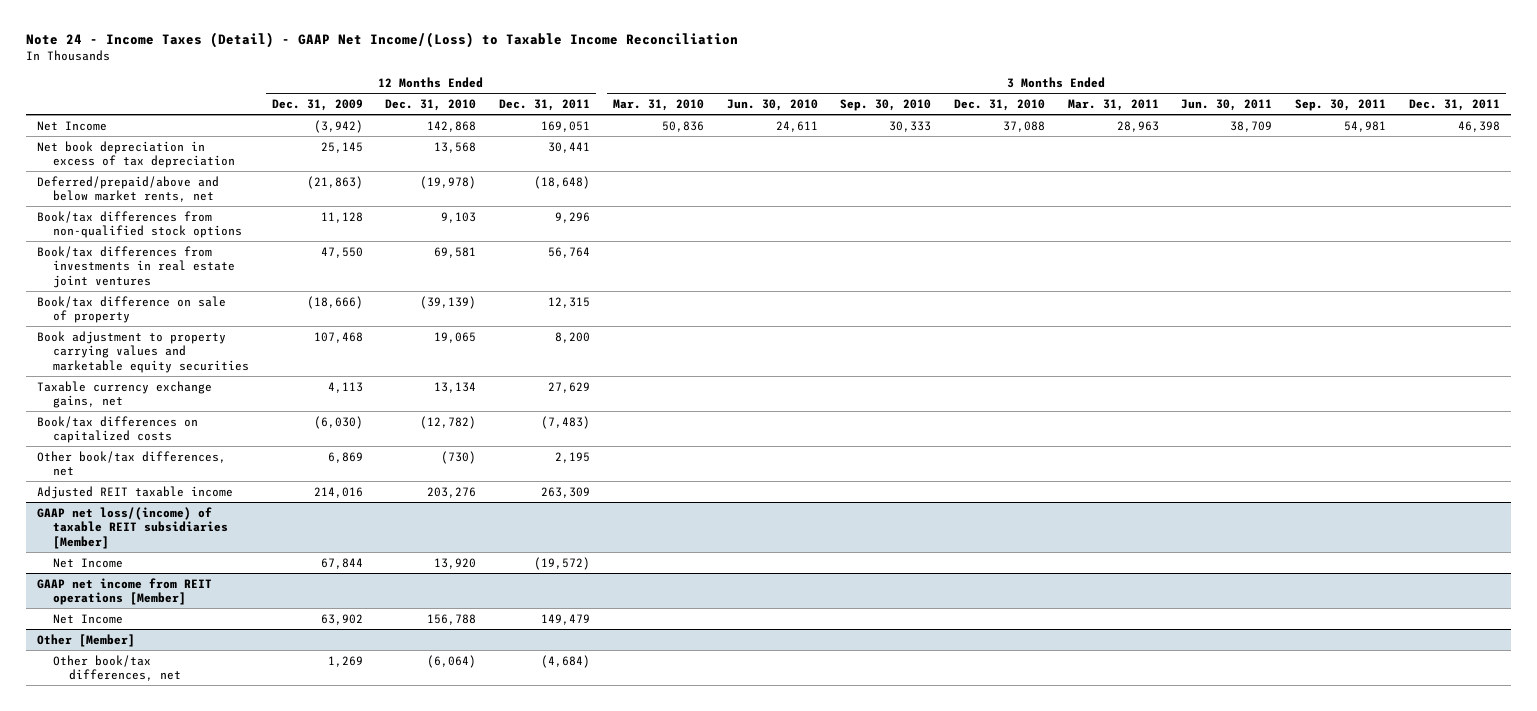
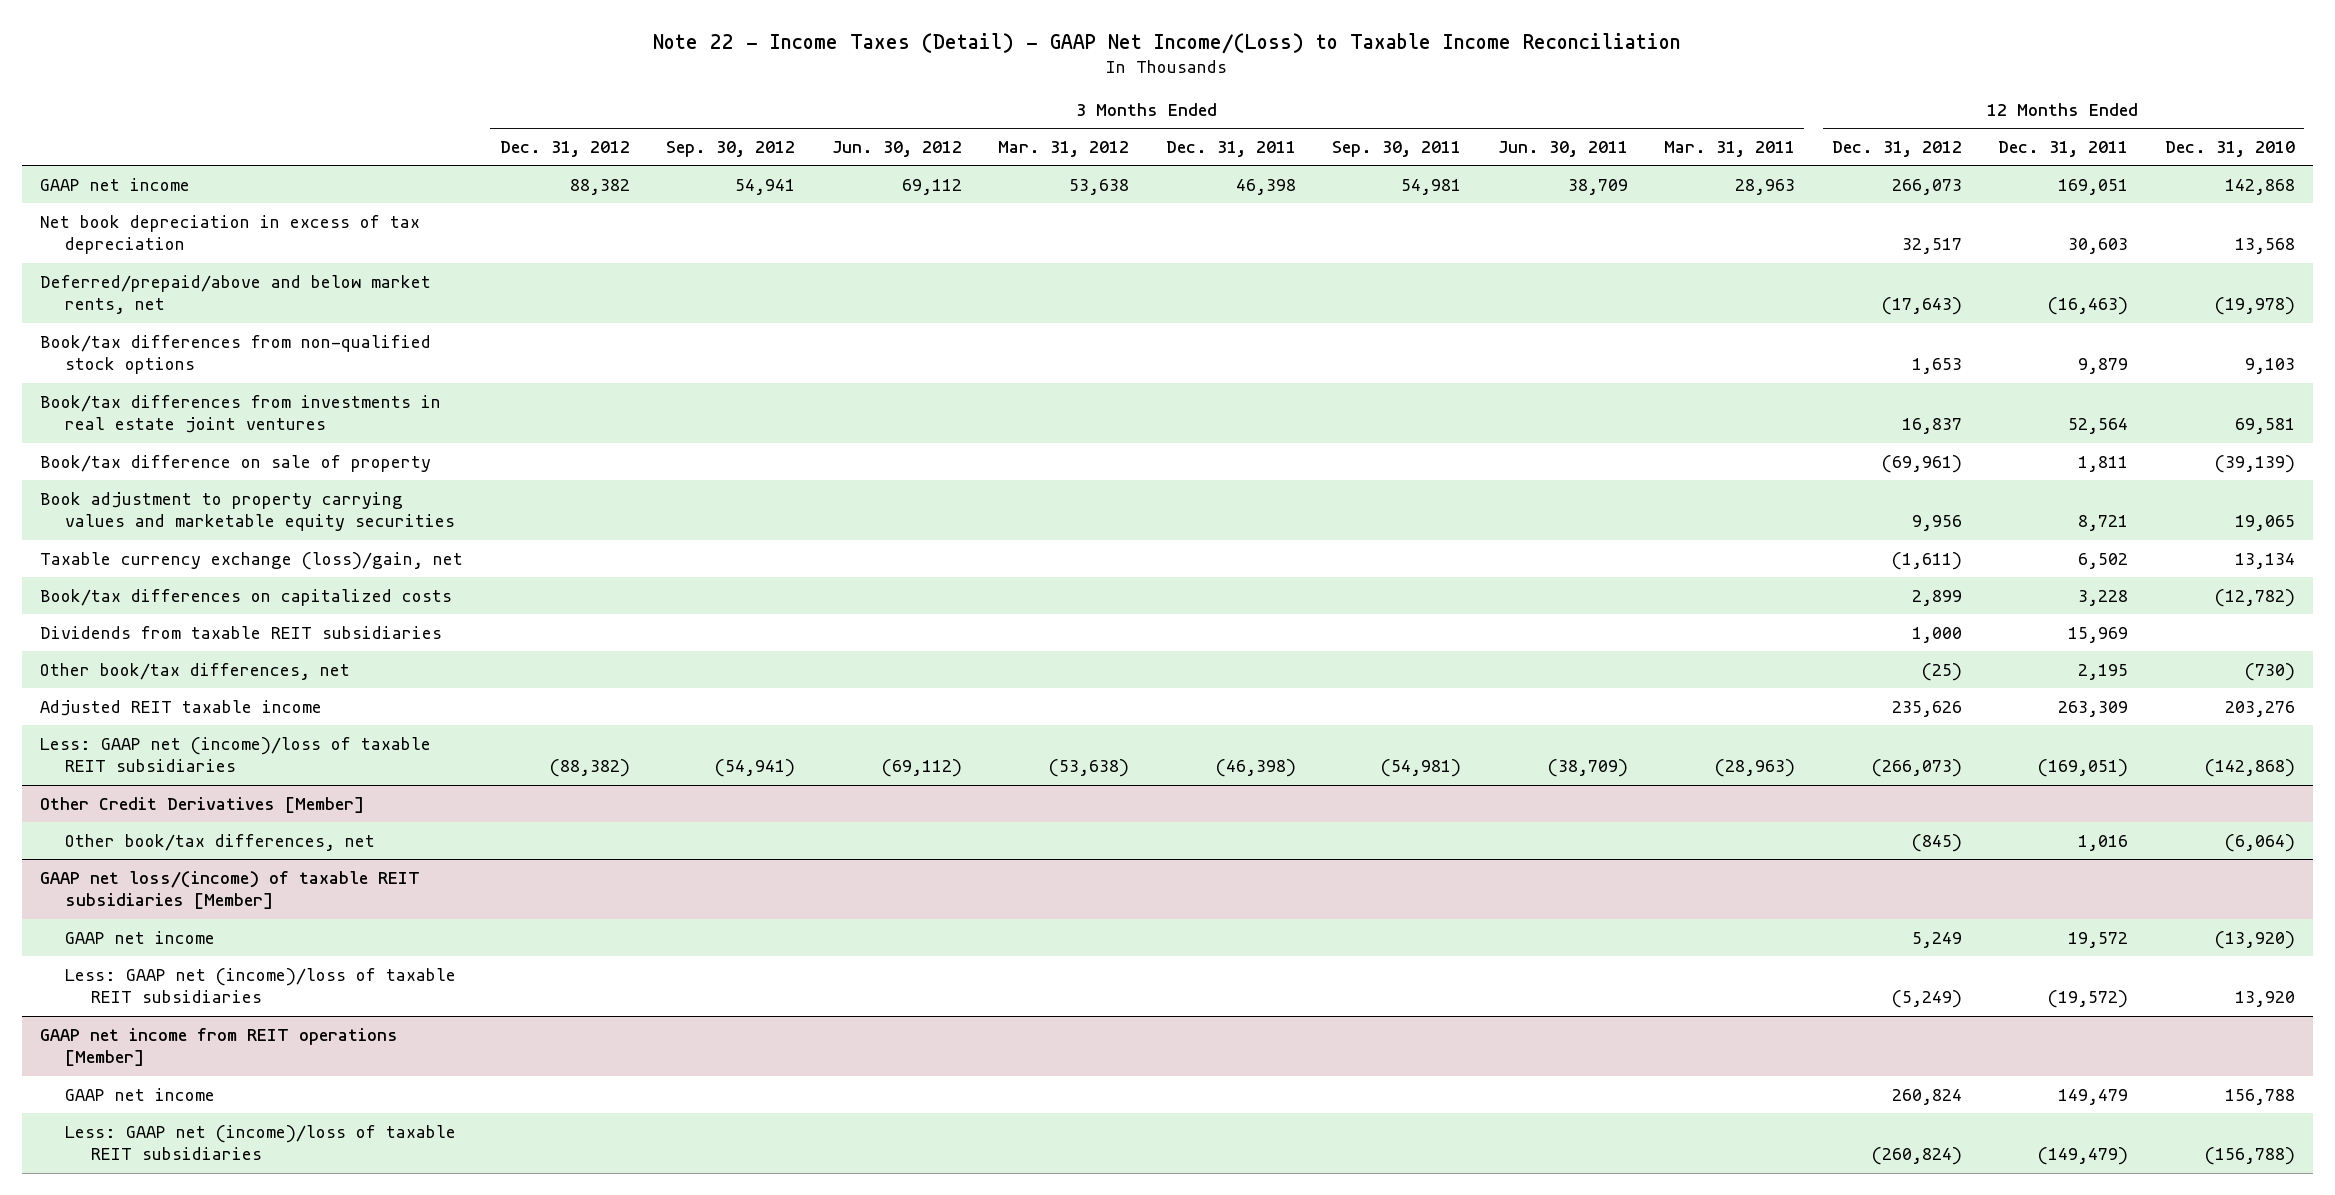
- Note 24 - Income Taxes (Detail) - GAAP Net Income/(Loss) to Taxable Income Reconciliation
+ Note 22 - Income Taxes (Detail) - GAAP Net Income/(Loss) to Taxable Income Reconciliation
- | 12 Months Ended Dec. 31, 2009 | 12 Months Ended Dec. 31, 2010 | 12 Months Ended Dec. 31, 2011 | 3 Months Ended Mar. 31, 2010 | 3 Months Ended Jun. 30, 2010 | 3 Months Ended Sep. 30, 2010 | 3 Months Ended Dec. 31, 2010 | 3 Months Ended Mar. 31, 2011 | 3 Months Ended Jun. 30, 2011 | 3 Months Ended Sep. 30, 2011 | 3 Months Ended Dec. 31, 2011
+ | 3 Months Ended Dec. 31, 2012 | 3 Months Ended Sep. 30, 2012 | 3 Months Ended Jun. 30, 2012 | 3 Months Ended Mar. 31, 2012 | 3 Months Ended Dec. 31, 2011 | 3 Months Ended Sep. 30, 2011 | 3 Months Ended Jun. 30, 2011 | 3 Months Ended Mar. 31, 2011 | 12 Months Ended Dec. 31, 2012 | 12 Months Ended Dec. 31, 2011 | 12 Months Ended Dec. 31, 2010
- Net Income | (3,942) | 142,868 | 169,051 | 50,836 | 24,611 | 30,333 | 37,088 | 28,963 | 38,709 | 54,981 | 46,398
- Net book depreciation in excess of tax depreciation | 25,145 | 13,568 | 30,441 | | | | | | | |
- Deferred/prepaid/above and below market rents, net | (21,863) | (19,978) | (18,648) | | | | | | | |
- Book/tax differences from non-qualified stock options | 11,128 | 9,103 | 9,296 | | | | | | | |
- Book/tax differences from investments in real estate joint ventures | 47,550 | 69,581 | 56,764 | | | | | | | |
- Book/tax difference on sale of property | (18,666) | (39,139) | 12,315 | | | | | | | |
- Book adjustment to property carrying values and marketable equity securities | 107,468 | 19,065 | 8,200 | | | | | | | |
- Taxable currency exchange gains, net | 4,113 | 13,134 | 27,629 | | | | | | | |
- Book/tax differences on capitalized costs | (6,030) | (12,782) | (7,483) | | | | | | | |
+ GAAP net income | 88,382 | 54,941 | 69,112 | 53,638 | 46,398 | 54,981 | 38,709 | 28,963 | 266,073 | 169,051 | 142,868
+ Net book depreciation in excess of tax depreciation | | | | | | | | | 32,517 | 30,603 | 13,568
+ Deferred/prepaid/above and below market rents, net | | | | | | | | | (17,643) | (16,463) | (19,978)
+ Book/tax differences from non-qualified stock options | | | | | | | | | 1,653 | 9,879 | 9,103
+ Book/tax differences from investments in real estate joint ventures | | | | | | | | | 16,837 | 52,564 | 69,581
+ Book/tax difference on sale of property | | | | | | | | | (69,961) | 1,811 | (39,139)
+ Book adjustment to property carrying values and marketable equity securities | | | | | | | | | 9,956 | 8,721 | 19,065
+ Taxable currency exchange (loss)/gain, net | | | | | | | | | (1,611) | 6,502 | 13,134
+ Book/tax differences on capitalized costs | | | | | | | | | 2,899 | 3,228 | (12,782)
+ Dividends from taxable REIT subsidiaries | | | | | | | | | 1,000 | 15,969 |
+ Less: GAAP net (income)/loss of taxable REIT subsidiaries | (88,382) | (54,941) | (69,112) | (53,638) | (46,398) | (54,981) | (38,709) | (28,963) | (266,073) | (169,051) | (142,868)
+ Other Credit Derivatives [Member]
+ Other book/tax differences, net | | | | | | | | | (845) | 1,016 | (6,064)
@ GAAP net loss/(income) of taxable REIT subsidiaries [Member]
- Net Income | 67,844 | 13,920 | (19,572) | | | | | | | |
+ GAAP net income | | | | | | | | | 5,249 | 19,572 | (13,920)
+ Less: GAAP net (income)/loss of taxable REIT subsidiaries | | | | | | | | | (5,249) | (19,572) | 13,920
@ GAAP net income from REIT operations [Member]
- Net Income | 63,902 | 156,788 | 149,479 | | | | | | | |
- Other [Member]
- Other book/tax differences, net | 1,269 | (6,064) | (4,684) | | | | | | | |
@ GAAP net income from REIT operations [Member]
+ GAAP net income | | | | | | | | | 260,824 | 149,479 | 156,788
+ Less: GAAP net (income)/loss of taxable REIT subsidiaries | | | | | | | | | (260,824) | (149,479) | (156,788)

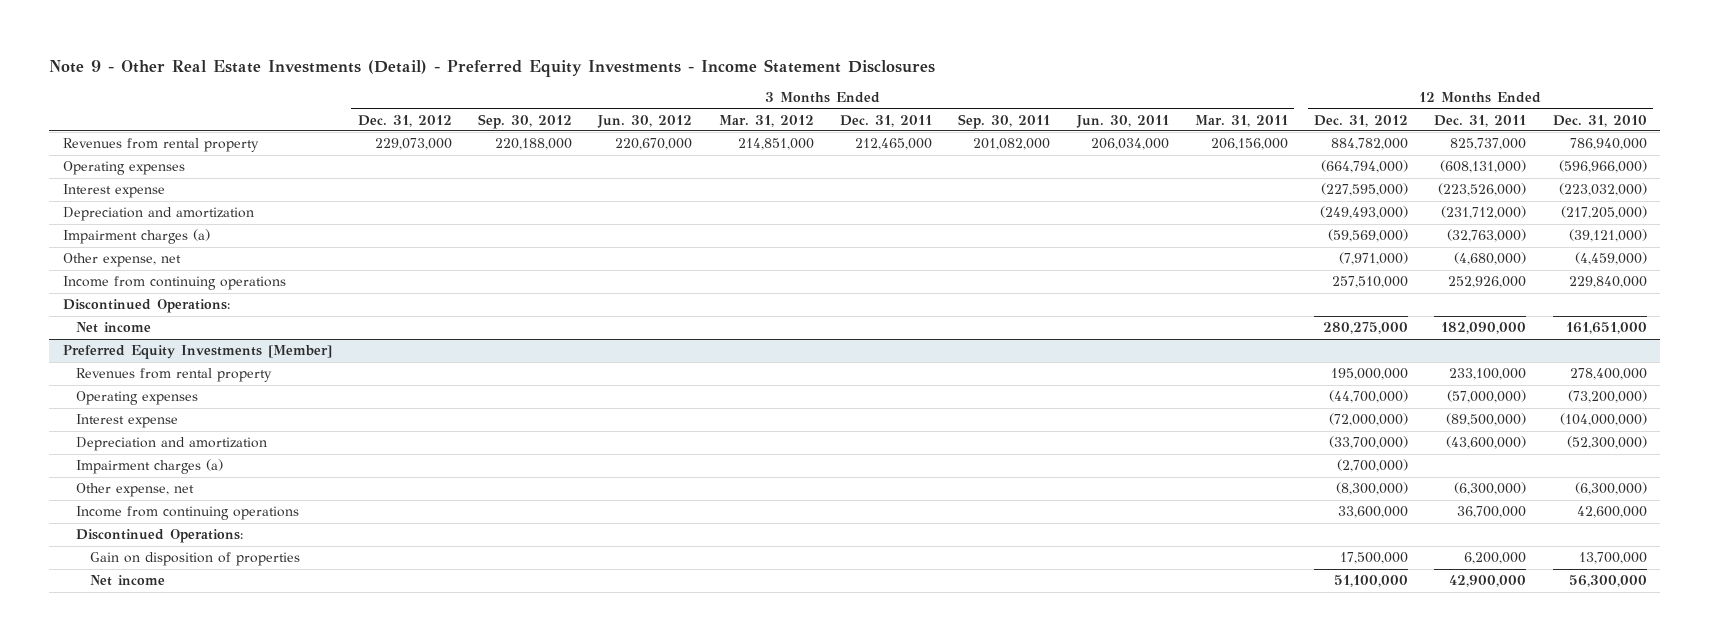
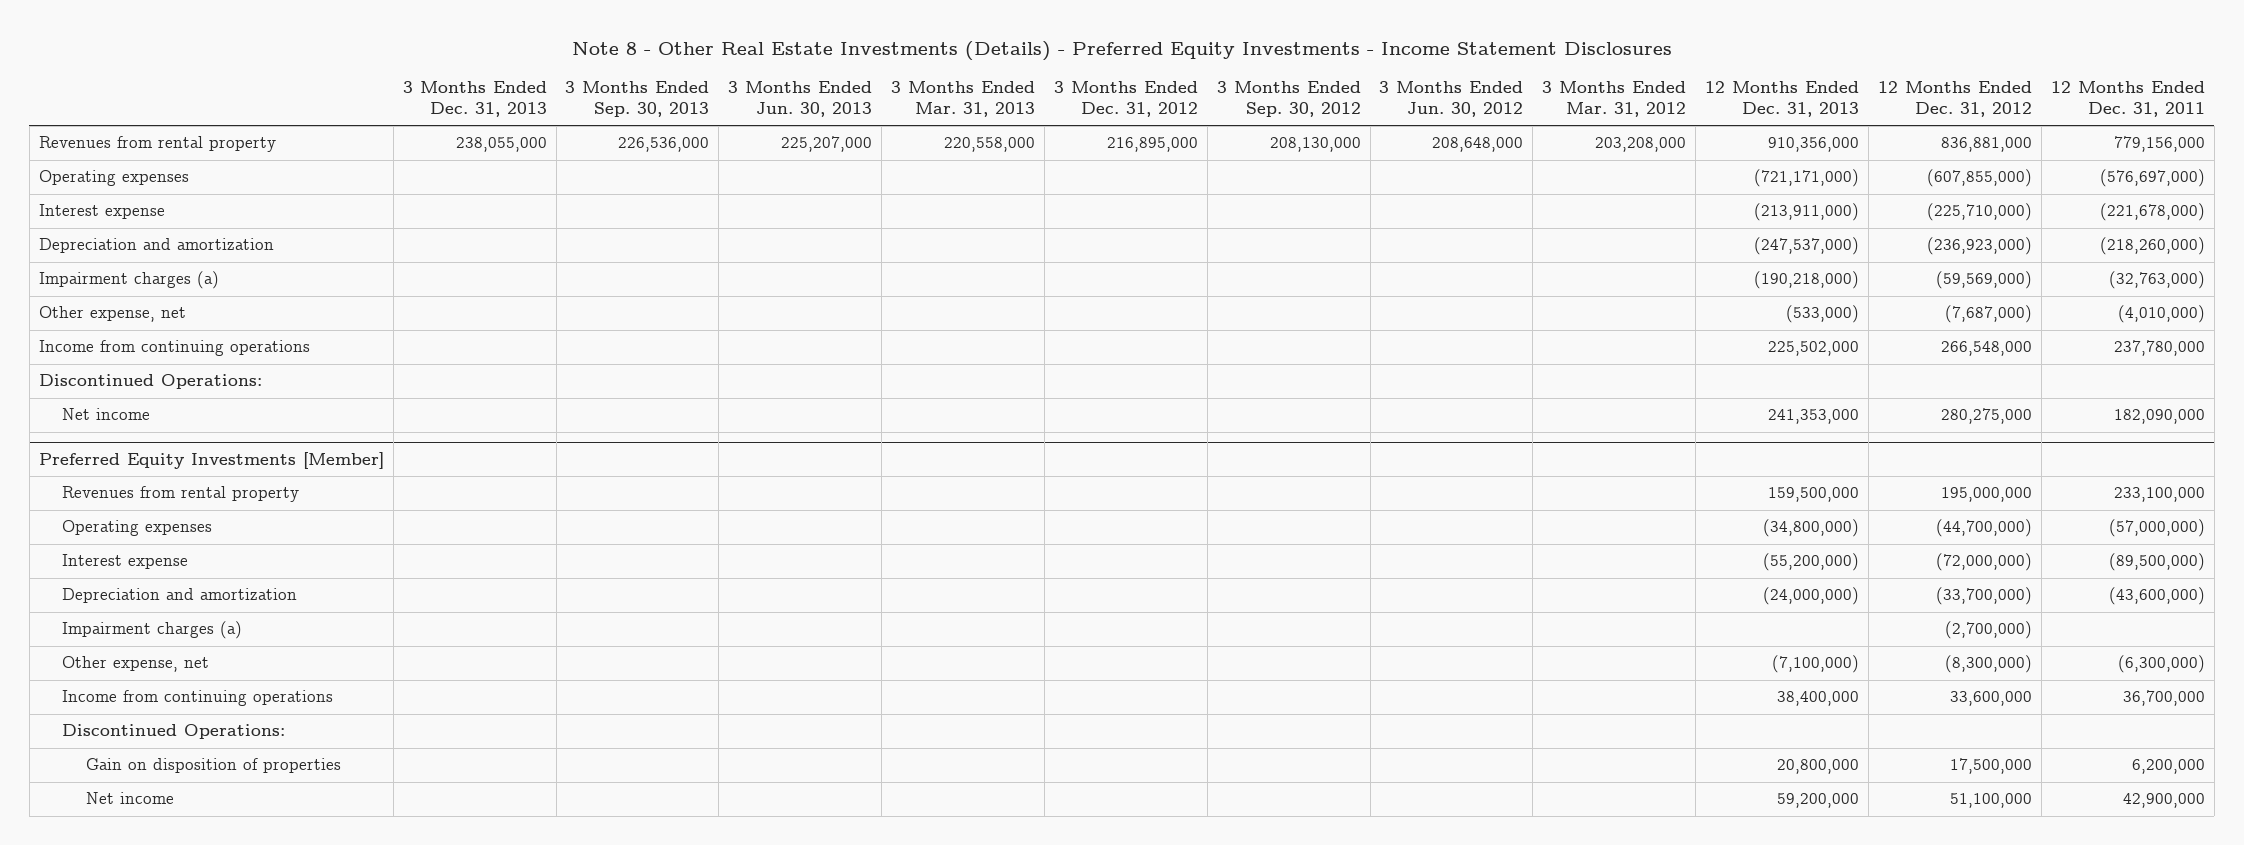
- Note 9 - Other Real Estate Investments (Detail) - Preferred Equity Investments - Income Statement Disclosures
+ Note 8 - Other Real Estate Investments (Details) - Preferred Equity Investments - Income Statement Disclosures
- | 3 Months Ended Dec. 31, 2012 | 3 Months Ended Sep. 30, 2012 | 3 Months Ended Jun. 30, 2012 | 3 Months Ended Mar. 31, 2012 | 3 Months Ended Dec. 31, 2011 | 3 Months Ended Sep. 30, 2011 | 3 Months Ended Jun. 30, 2011 | 3 Months Ended Mar. 31, 2011 | 12 Months Ended Dec. 31, 2012 | 12 Months Ended Dec. 31, 2011 | 12 Months Ended Dec. 31, 2010
+ | 3 Months Ended Dec. 31, 2013 | 3 Months Ended Sep. 30, 2013 | 3 Months Ended Jun. 30, 2013 | 3 Months Ended Mar. 31, 2013 | 3 Months Ended Dec. 31, 2012 | 3 Months Ended Sep. 30, 2012 | 3 Months Ended Jun. 30, 2012 | 3 Months Ended Mar. 31, 2012 | 12 Months Ended Dec. 31, 2013 | 12 Months Ended Dec. 31, 2012 | 12 Months Ended Dec. 31, 2011
- Revenues from rental property | 229,073,000 | 220,188,000 | 220,670,000 | 214,851,000 | 212,465,000 | 201,082,000 | 206,034,000 | 206,156,000 | 884,782,000 | 825,737,000 | 786,940,000
- Operating expenses | | | | | | | | | (664,794,000) | (608,131,000) | (596,966,000)
- Interest expense | | | | | | | | | (227,595,000) | (223,526,000) | (223,032,000)
- Depreciation and amortization | | | | | | | | | (249,493,000) | (231,712,000) | (217,205,000)
+ Revenues from rental property | 238,055,000 | 226,536,000 | 225,207,000 | 220,558,000 | 216,895,000 | 208,130,000 | 208,648,000 | 203,208,000 | 910,356,000 | 836,881,000 | 779,156,000
+ Operating expenses | | | | | | | | | (721,171,000) | (607,855,000) | (576,697,000)
+ Interest expense | | | | | | | | | (213,911,000) | (225,710,000) | (221,678,000)
+ Depreciation and amortization | | | | | | | | | (247,537,000) | (236,923,000) | (218,260,000)
- Other expense, net | | | | | | | | | (7,971,000) | (4,680,000) | (4,459,000)
- Income from continuing operations | | | | | | | | | 257,510,000 | 252,926,000 | 229,840,000
+ Other expense, net | | | | | | | | | (533,000) | (7,687,000) | (4,010,000)
+ Income from continuing operations | | | | | | | | | 225,502,000 | 266,548,000 | 237,780,000

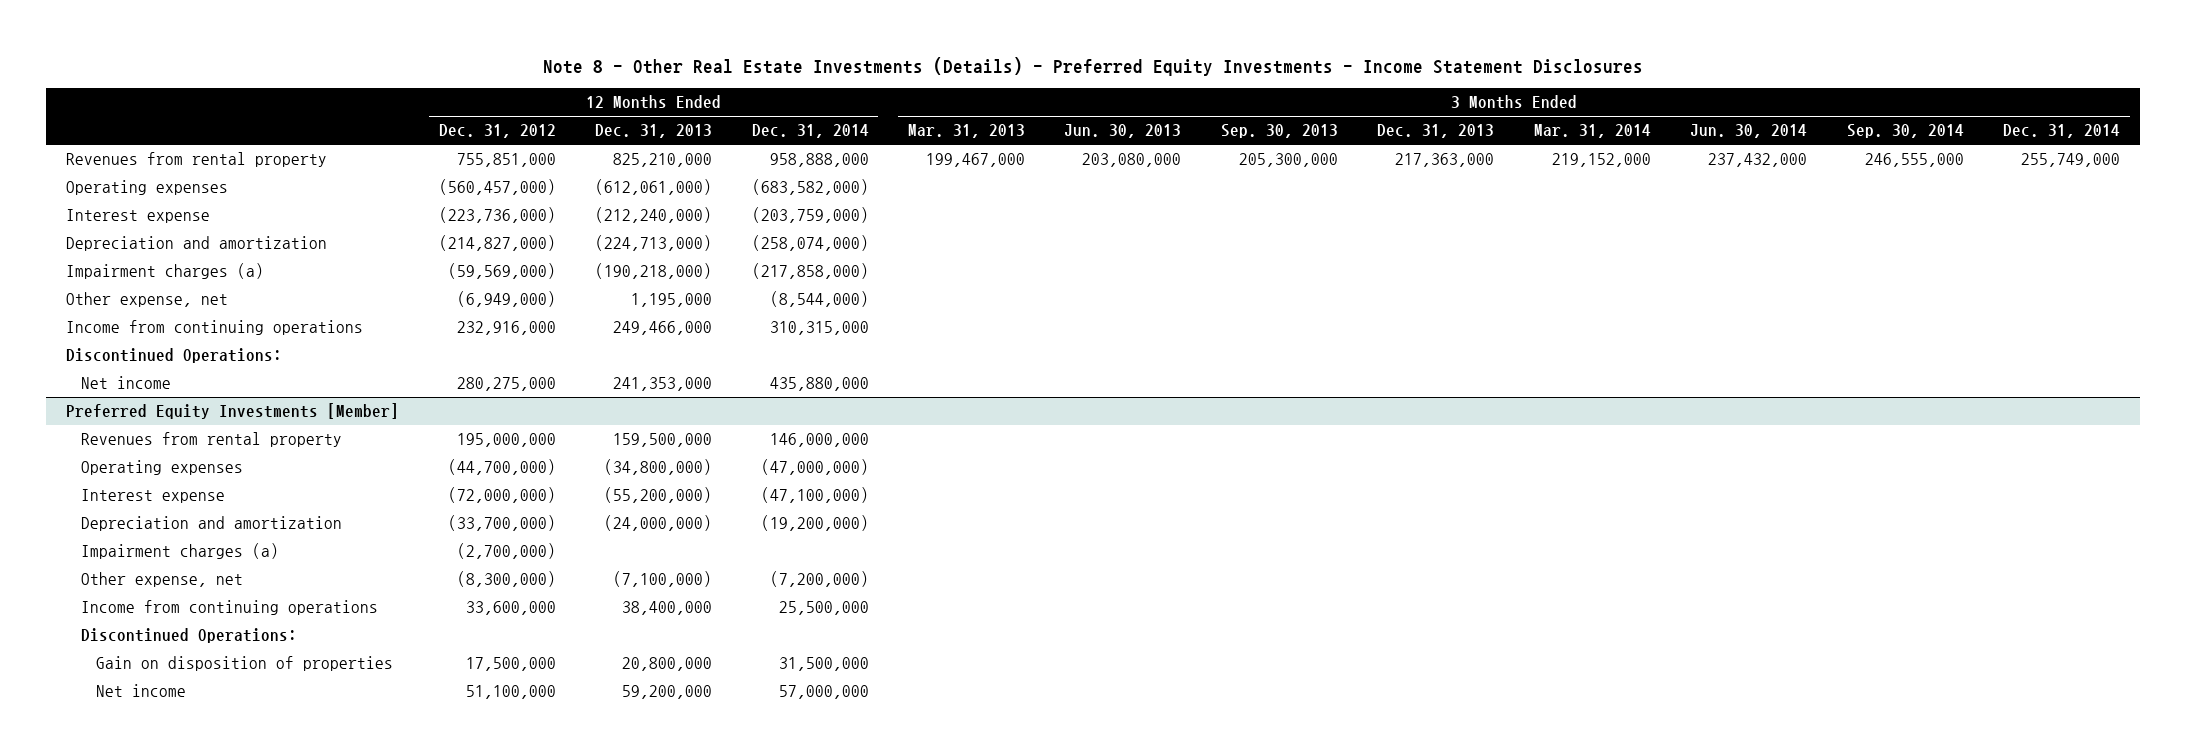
- | 3 Months Ended Dec. 31, 2013 | 3 Months Ended Sep. 30, 2013 | 3 Months Ended Jun. 30, 2013 | 3 Months Ended Mar. 31, 2013 | 3 Months Ended Dec. 31, 2012 | 3 Months Ended Sep. 30, 2012 | 3 Months Ended Jun. 30, 2012 | 3 Months Ended Mar. 31, 2012 | 12 Months Ended Dec. 31, 2013 | 12 Months Ended Dec. 31, 2012 | 12 Months Ended Dec. 31, 2011
+ | 12 Months Ended Dec. 31, 2012 | 12 Months Ended Dec. 31, 2013 | 12 Months Ended Dec. 31, 2014 | 3 Months Ended Mar. 31, 2013 | 3 Months Ended Jun. 30, 2013 | 3 Months Ended Sep. 30, 2013 | 3 Months Ended Dec. 31, 2013 | 3 Months Ended Mar. 31, 2014 | 3 Months Ended Jun. 30, 2014 | 3 Months Ended Sep. 30, 2014 | 3 Months Ended Dec. 31, 2014
- Revenues from rental property | 238,055,000 | 226,536,000 | 225,207,000 | 220,558,000 | 216,895,000 | 208,130,000 | 208,648,000 | 203,208,000 | 910,356,000 | 836,881,000 | 779,156,000
- Operating expenses | | | | | | | | | (721,171,000) | (607,855,000) | (576,697,000)
- Interest expense | | | | | | | | | (213,911,000) | (225,710,000) | (221,678,000)
- Depreciation and amortization | | | | | | | | | (247,537,000) | (236,923,000) | (218,260,000)
+ Revenues from rental property | 755,851,000 | 825,210,000 | 958,888,000 | 199,467,000 | 203,080,000 | 205,300,000 | 217,363,000 | 219,152,000 | 237,432,000 | 246,555,000 | 255,749,000
+ Operating expenses | (560,457,000) | (612,061,000) | (683,582,000) | | | | | | | |
+ Interest expense | (223,736,000) | (212,240,000) | (203,759,000) | | | | | | | |
+ Depreciation and amortization | (214,827,000) | (224,713,000) | (258,074,000) | | | | | | | |
- Other expense, net | | | | | | | | | (533,000) | (7,687,000) | (4,010,000)
- Income from continuing operations | | | | | | | | | 225,502,000 | 266,548,000 | 237,780,000
+ Other expense, net | (6,949,000) | 1,195,000 | (8,544,000) | | | | | | | |
+ Income from continuing operations | 232,916,000 | 249,466,000 | 310,315,000 | | | | | | | |

